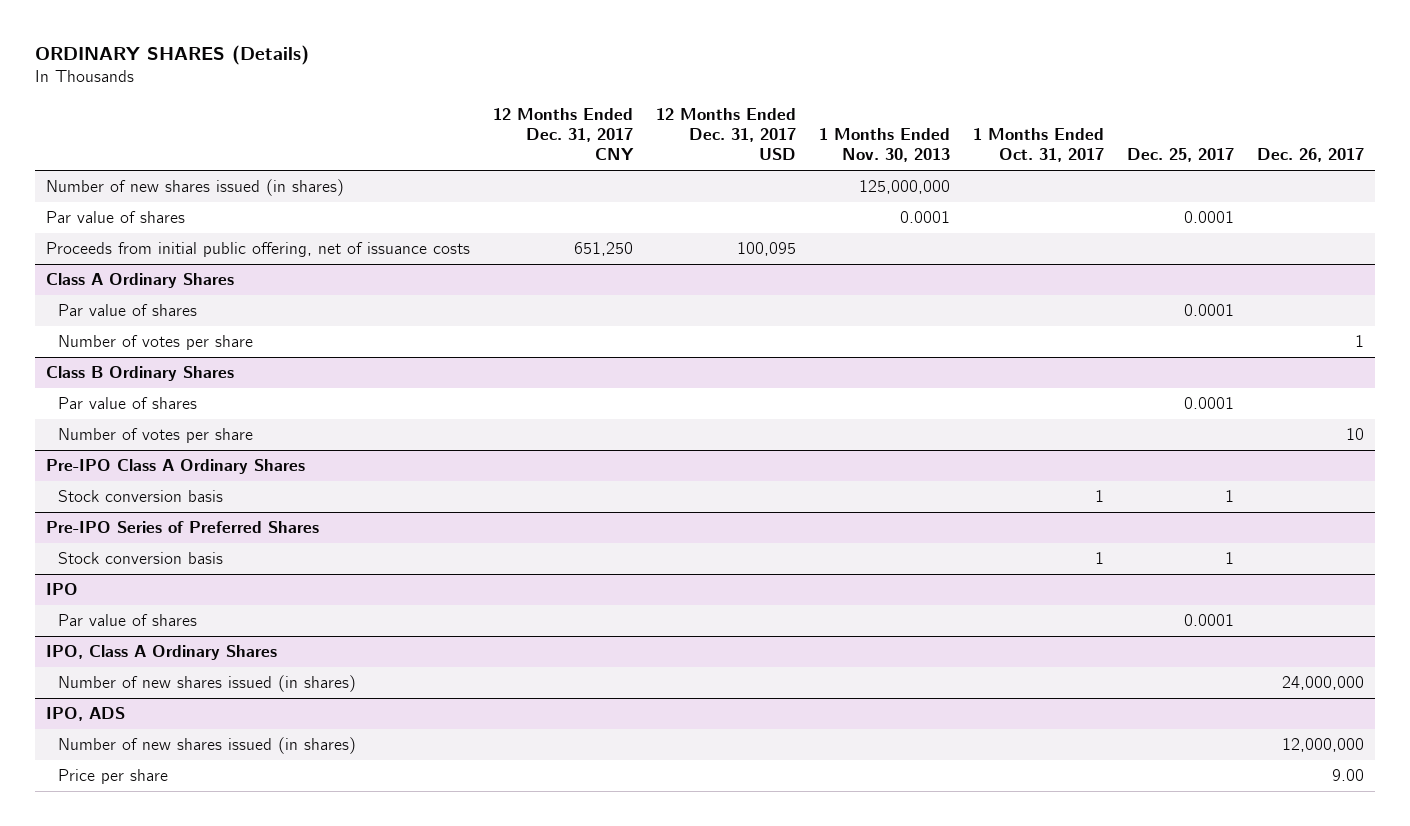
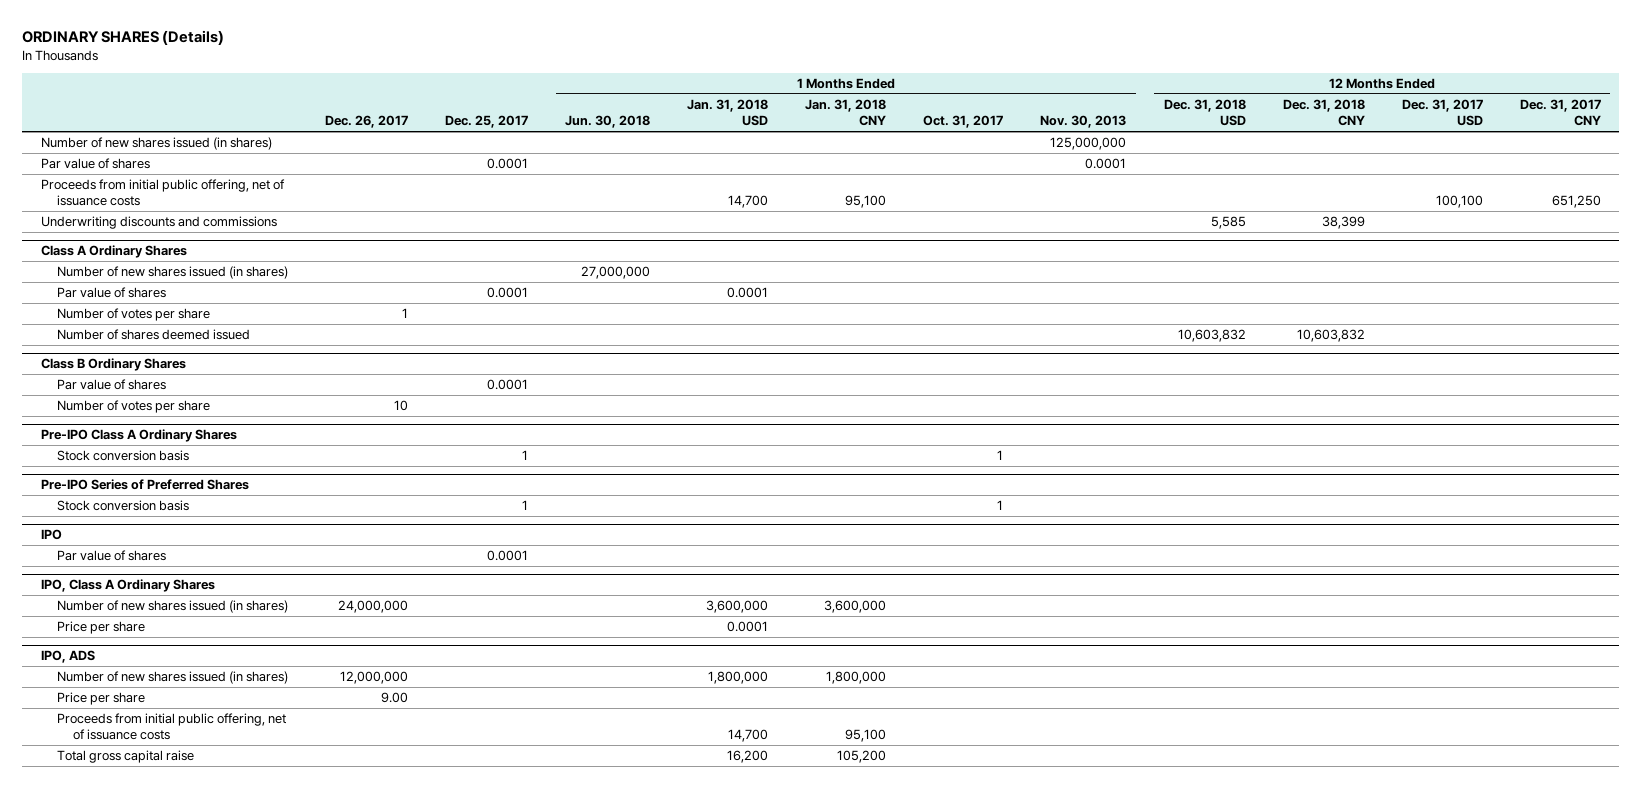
- | 12 Months Ended Dec. 31, 2017 CNY | 12 Months Ended Dec. 31, 2017 USD | 1 Months Ended Nov. 30, 2013 | 1 Months Ended Oct. 31, 2017 | Dec. 25, 2017 | Dec. 26, 2017
+ | Dec. 26, 2017 | Dec. 25, 2017 | 1 Months Ended Jun. 30, 2018 | 1 Months Ended Jan. 31, 2018 USD | 1 Months Ended Jan. 31, 2018 CNY | 1 Months Ended Oct. 31, 2017 | 1 Months Ended Nov. 30, 2013 | 12 Months Ended Dec. 31, 2018 USD | 12 Months Ended Dec. 31, 2018 CNY | 12 Months Ended Dec. 31, 2017 USD | 12 Months Ended Dec. 31, 2017 CNY
- Proceeds from initial public offering, net of issuance costs | 651,250 | 100,095 | | | |
+ Proceeds from initial public offering, net of issuance costs | | | | 14,700 | 95,100 | | | | | 100,100 | 651,250
+ Underwriting discounts and commissions | | | | | | | | 5,585 | 38,399 | |
@ Class A Ordinary Shares
+ Number of new shares issued (in shares) | | | 27,000,000 | | | | | | | |
+ Number of shares deemed issued | | | | | | | | 10,603,832 | 10,603,832 | |
@ IPO, Class A Ordinary Shares
+ Price per share | | | | 0.0001 | | | | | | |
@ IPO, ADS
+ Proceeds from initial public offering, net of issuance costs | | | | 14,700 | 95,100 | | | | | |
+ Total gross capital raise | | | | 16,200 | 105,200 | | | | | |

